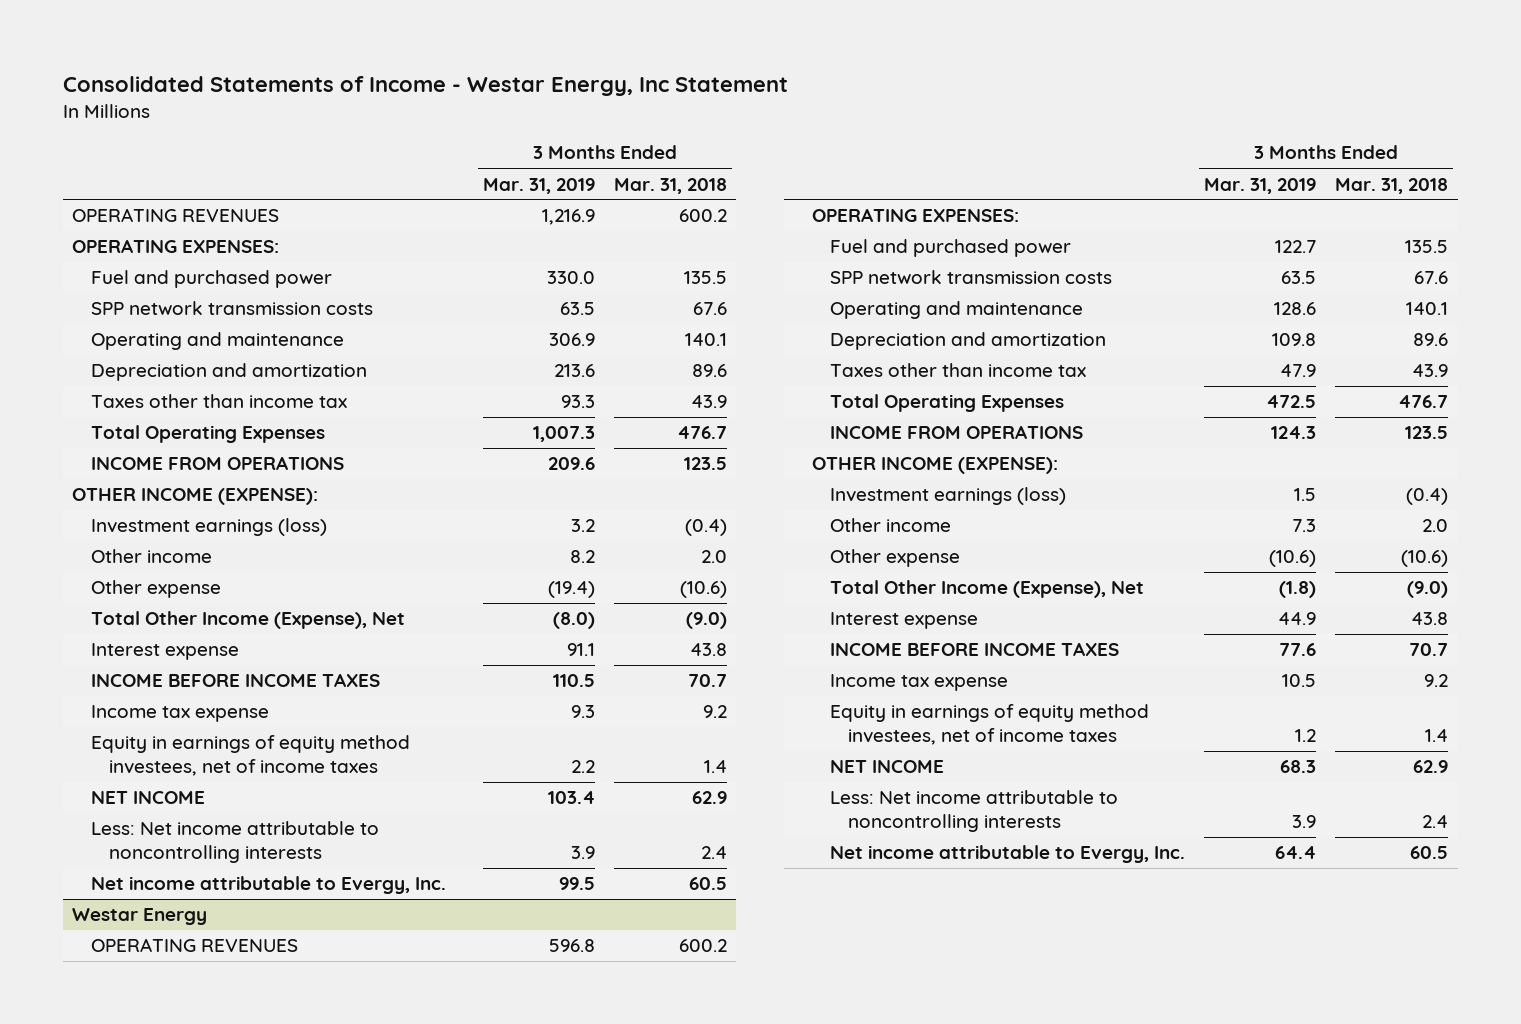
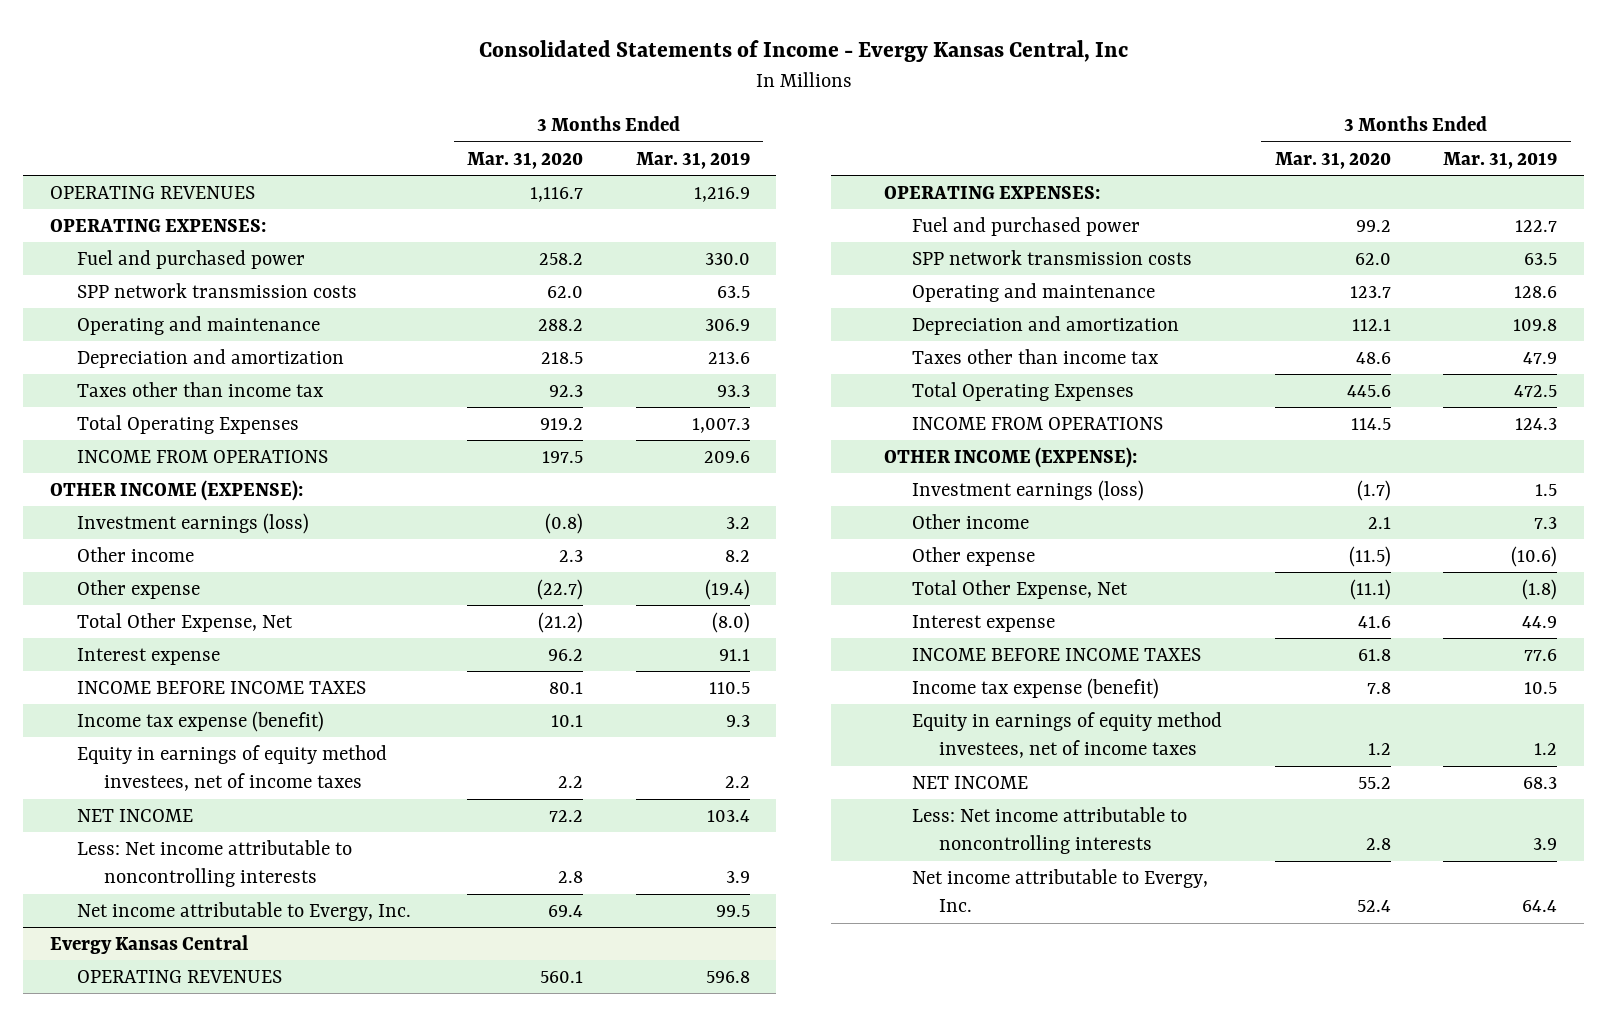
- Consolidated Statements of Income - Westar Energy, Inc Statement
+ Consolidated Statements of Income - Evergy Kansas Central, Inc
- | 3 Months Ended Mar. 31, 2019 | 3 Months Ended Mar. 31, 2018
+ | 3 Months Ended Mar. 31, 2020 | 3 Months Ended Mar. 31, 2019
- Total Other Income (Expense), Net | (8.0) | (9.0)
+ Total Other Expense, Net | (21.2) | (8.0)
- Income tax expense | 9.3 | 9.2
+ Income tax expense (benefit) | 10.1 | 9.3
- Westar Energy
+ Evergy Kansas Central
- Total Other Income (Expense), Net | (1.8) | (9.0)
+ Total Other Expense, Net | (11.1) | (1.8)
- Income tax expense | 10.5 | 9.2
+ Income tax expense (benefit) | 7.8 | 10.5

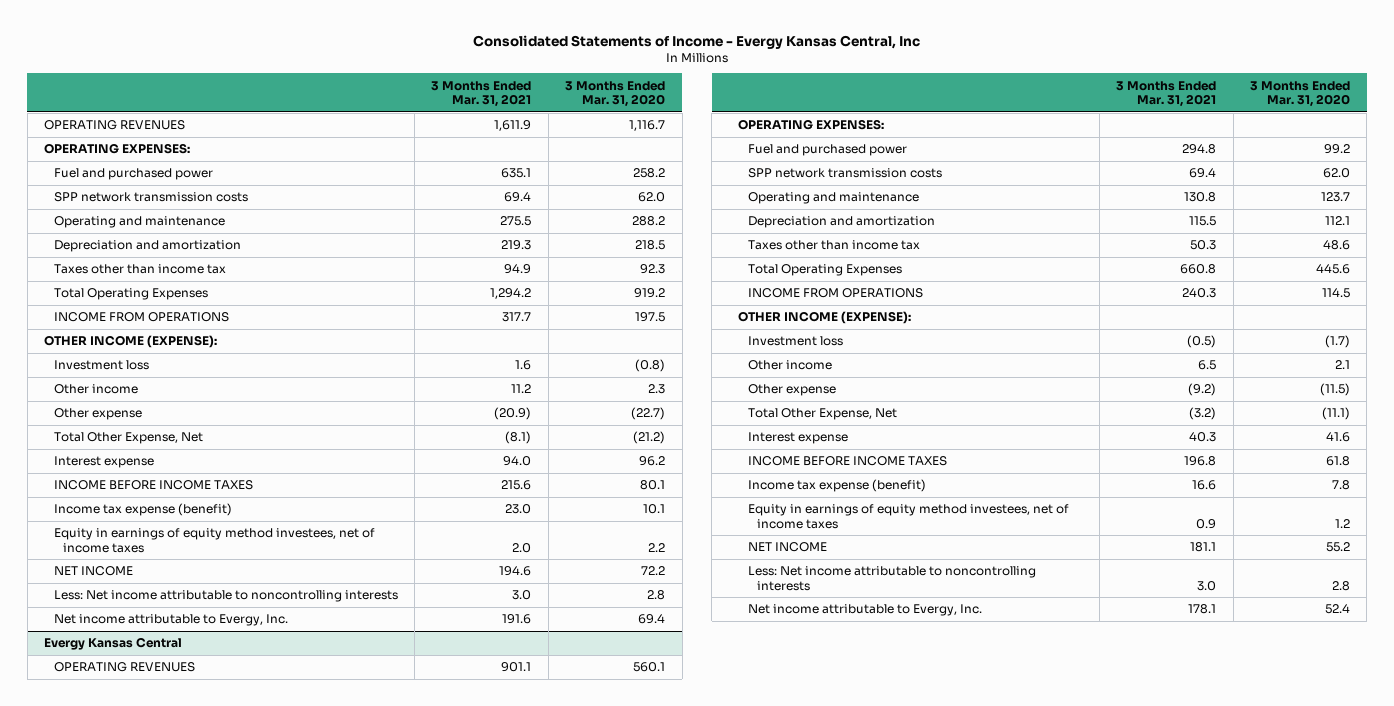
- | 3 Months Ended Mar. 31, 2020 | 3 Months Ended Mar. 31, 2019
+ | 3 Months Ended Mar. 31, 2021 | 3 Months Ended Mar. 31, 2020
- Investment earnings (loss) | (0.8) | 3.2
+ Investment loss | 1.6 | (0.8)
@ Evergy Kansas Central
- Investment earnings (loss) | (1.7) | 1.5
+ Investment loss | (0.5) | (1.7)

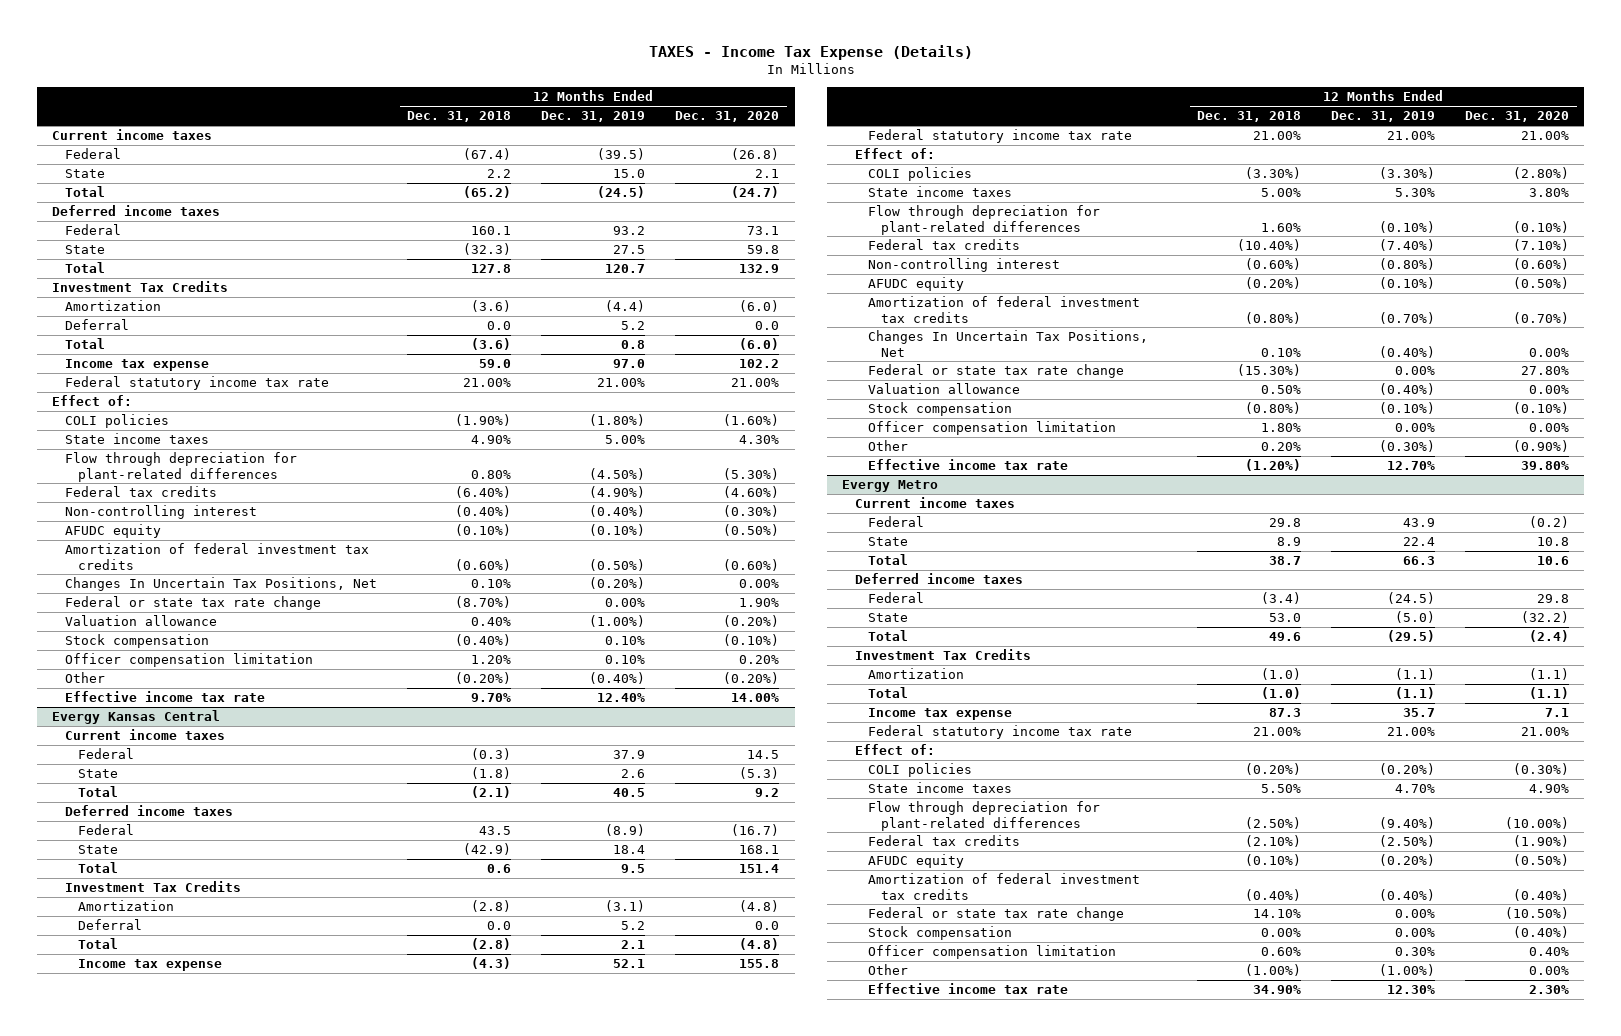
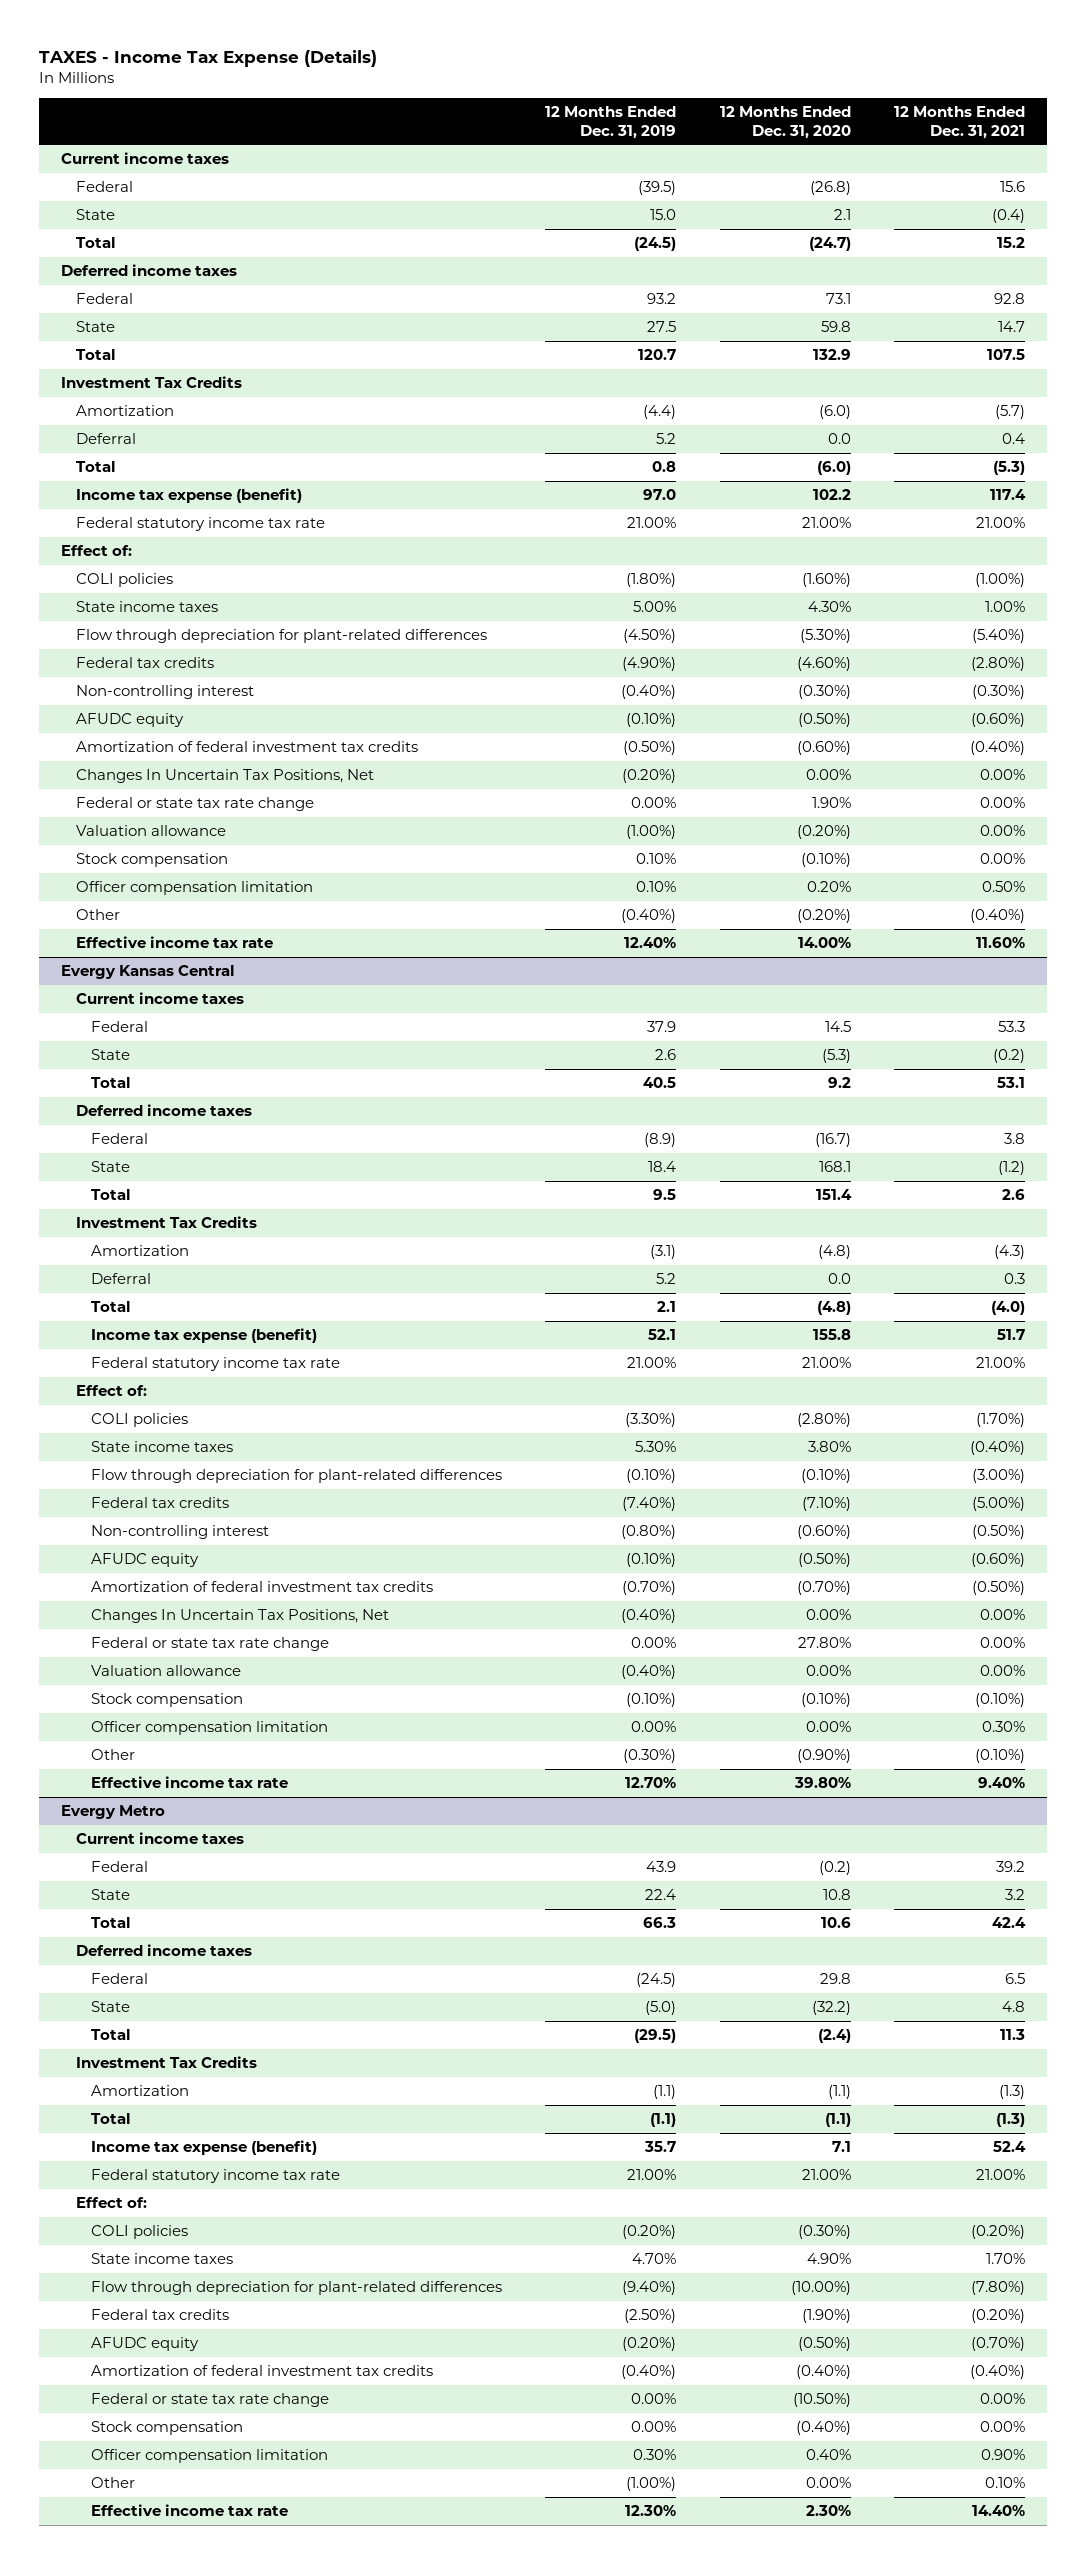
- | 12 Months Ended Dec. 31, 2018 | 12 Months Ended Dec. 31, 2019 | 12 Months Ended Dec. 31, 2020
+ | 12 Months Ended Dec. 31, 2019 | 12 Months Ended Dec. 31, 2020 | 12 Months Ended Dec. 31, 2021
- Income tax expense | 59.0 | 97.0 | 102.2
+ Income tax expense (benefit) | 97.0 | 102.2 | 117.4
@ Evergy Kansas Central
- Income tax expense | (4.3) | 52.1 | 155.8
+ Income tax expense (benefit) | 52.1 | 155.8 | 51.7
@ Evergy Metro
- Income tax expense | 87.3 | 35.7 | 7.1
+ Income tax expense (benefit) | 35.7 | 7.1 | 52.4

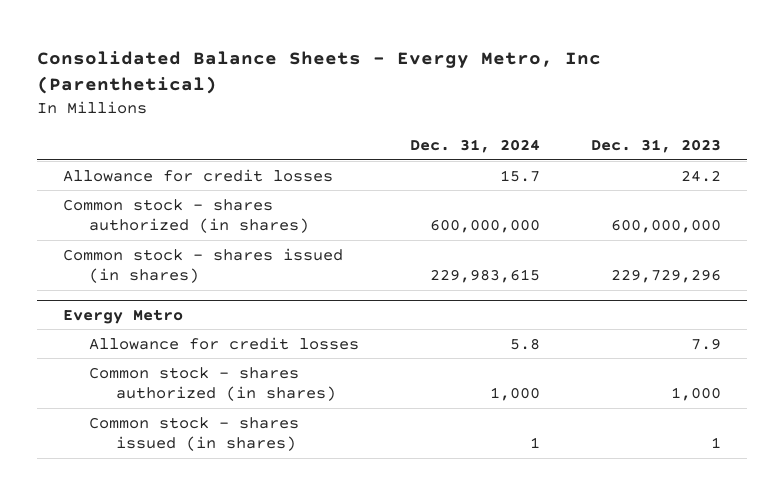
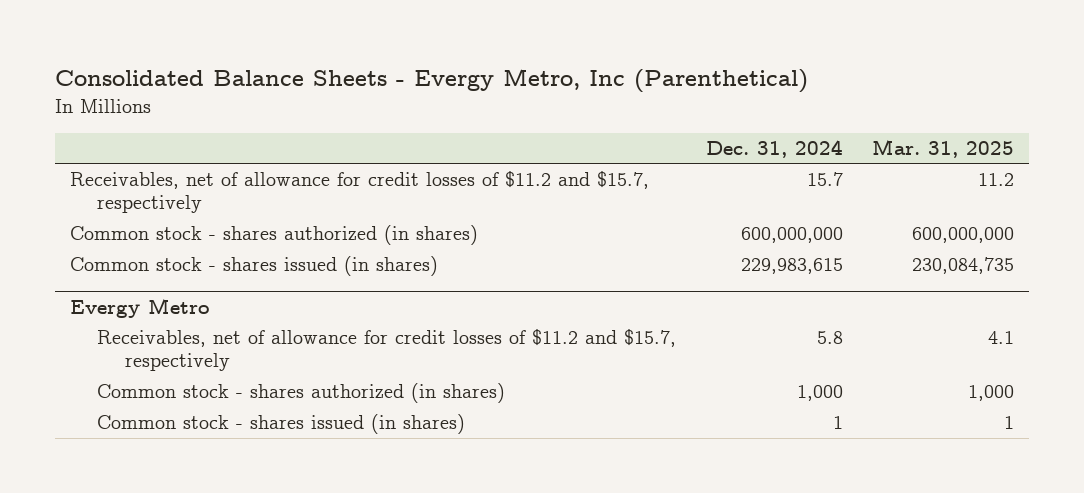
- | Dec. 31, 2024 | Dec. 31, 2023
+ | Dec. 31, 2024 | Mar. 31, 2025
- Allowance for credit losses | 15.7 | 24.2
+ Receivables, net of allowance for credit losses of $11.2 and $15.7, respectively | 15.7 | 11.2
@ Evergy Metro
- Allowance for credit losses | 5.8 | 7.9
+ Receivables, net of allowance for credit losses of $11.2 and $15.7, respectively | 5.8 | 4.1

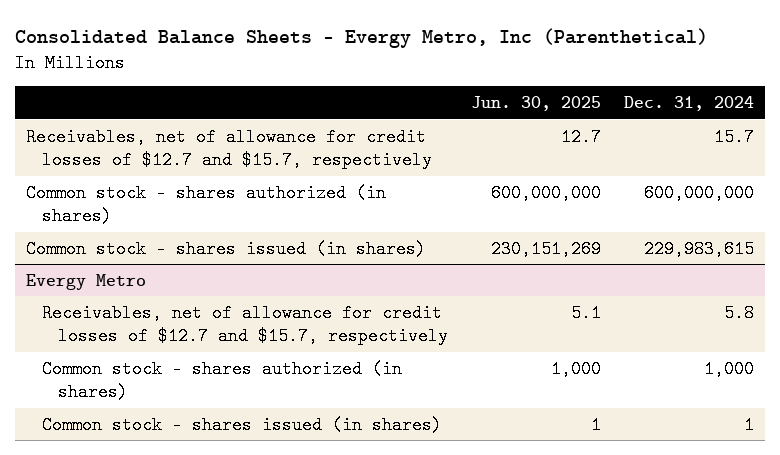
- | Dec. 31, 2024 | Mar. 31, 2025
+ | Jun. 30, 2025 | Dec. 31, 2024
- Receivables, net of allowance for credit losses of $11.2 and $15.7, respectively | 15.7 | 11.2
+ Receivables, net of allowance for credit losses of $12.7 and $15.7, respectively | 12.7 | 15.7
@ Evergy Metro
- Receivables, net of allowance for credit losses of $11.2 and $15.7, respectively | 5.8 | 4.1
+ Receivables, net of allowance for credit losses of $12.7 and $15.7, respectively | 5.1 | 5.8

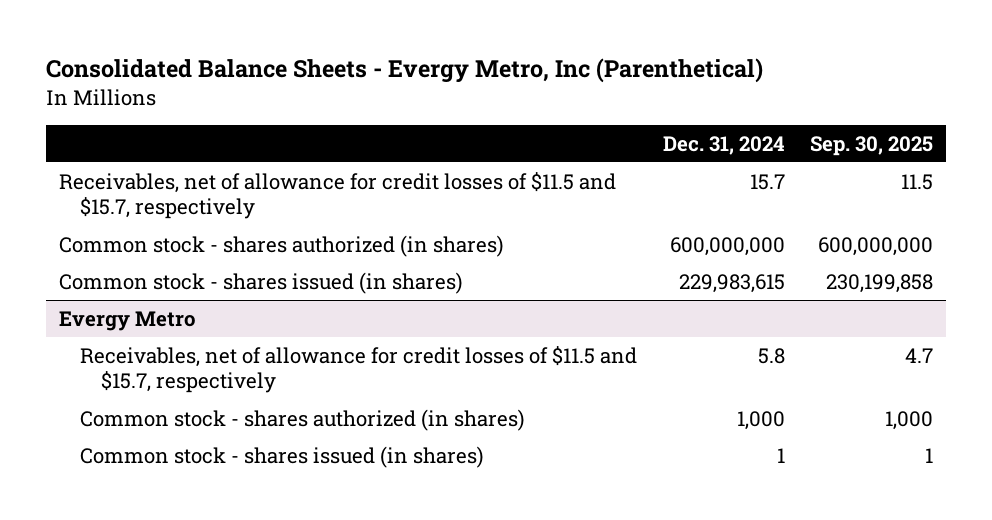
- | Jun. 30, 2025 | Dec. 31, 2024
+ | Dec. 31, 2024 | Sep. 30, 2025
- Receivables, net of allowance for credit losses of $12.7 and $15.7, respectively | 12.7 | 15.7
+ Receivables, net of allowance for credit losses of $11.5 and $15.7, respectively | 15.7 | 11.5
@ Evergy Metro
- Receivables, net of allowance for credit losses of $12.7 and $15.7, respectively | 5.1 | 5.8
+ Receivables, net of allowance for credit losses of $11.5 and $15.7, respectively | 5.8 | 4.7

